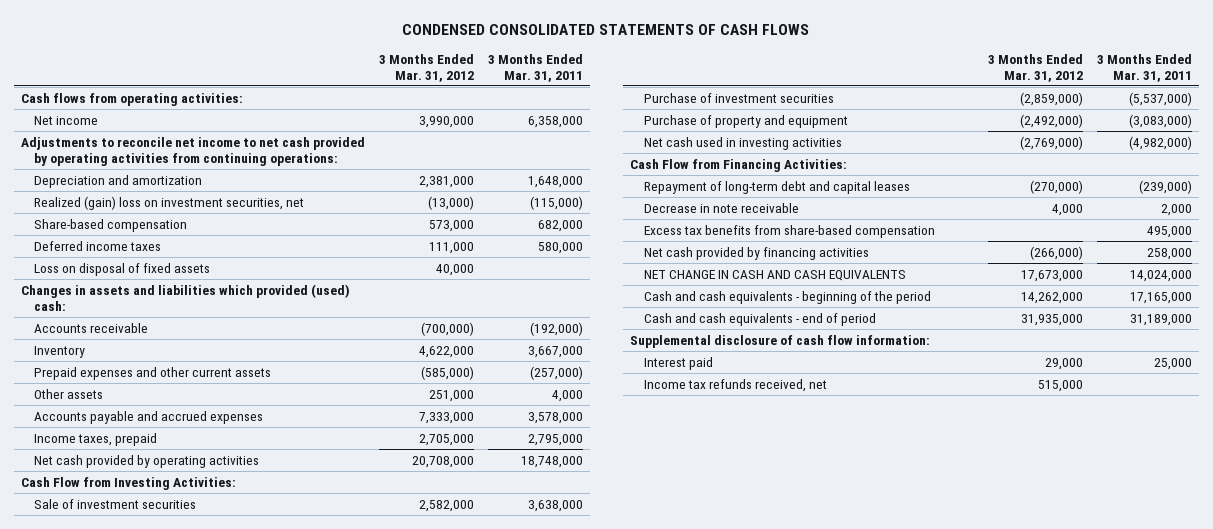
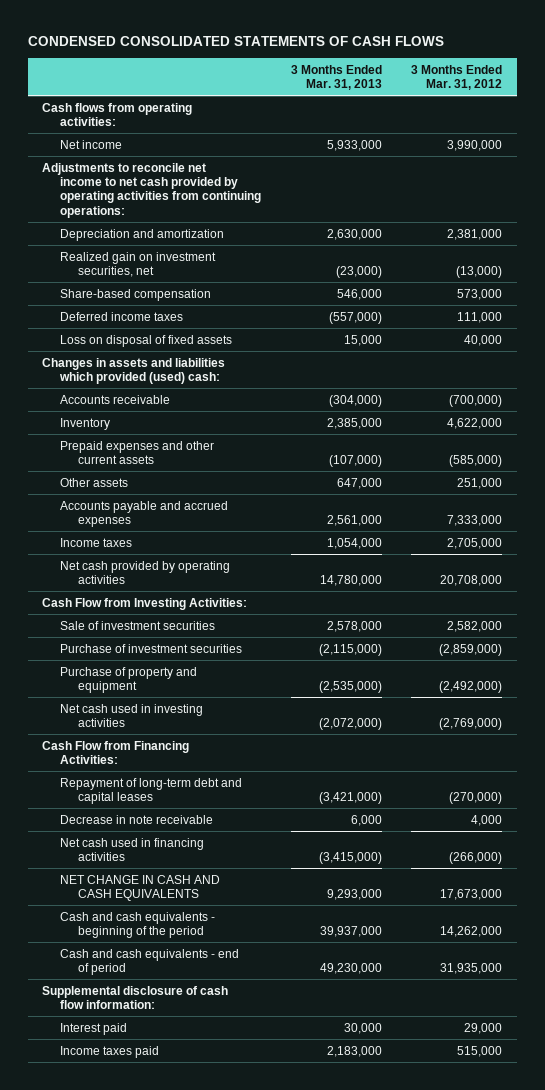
- | 3 Months Ended Mar. 31, 2012 | 3 Months Ended Mar. 31, 2011
+ | 3 Months Ended Mar. 31, 2013 | 3 Months Ended Mar. 31, 2012
- Realized (gain) loss on investment securities, net | (13,000) | (115,000)
+ Realized gain on investment securities, net | (23,000) | (13,000)
- Income taxes, prepaid | 2,705,000 | 2,795,000
+ Income taxes | 1,054,000 | 2,705,000
- Excess tax benefits from share-based compensation | | 495,000
- Net cash provided by financing activities | (266,000) | 258,000
+ Net cash used in financing activities | (3,415,000) | (266,000)
- Income tax refunds received, net | 515,000 |
+ Income taxes paid | 2,183,000 | 515,000

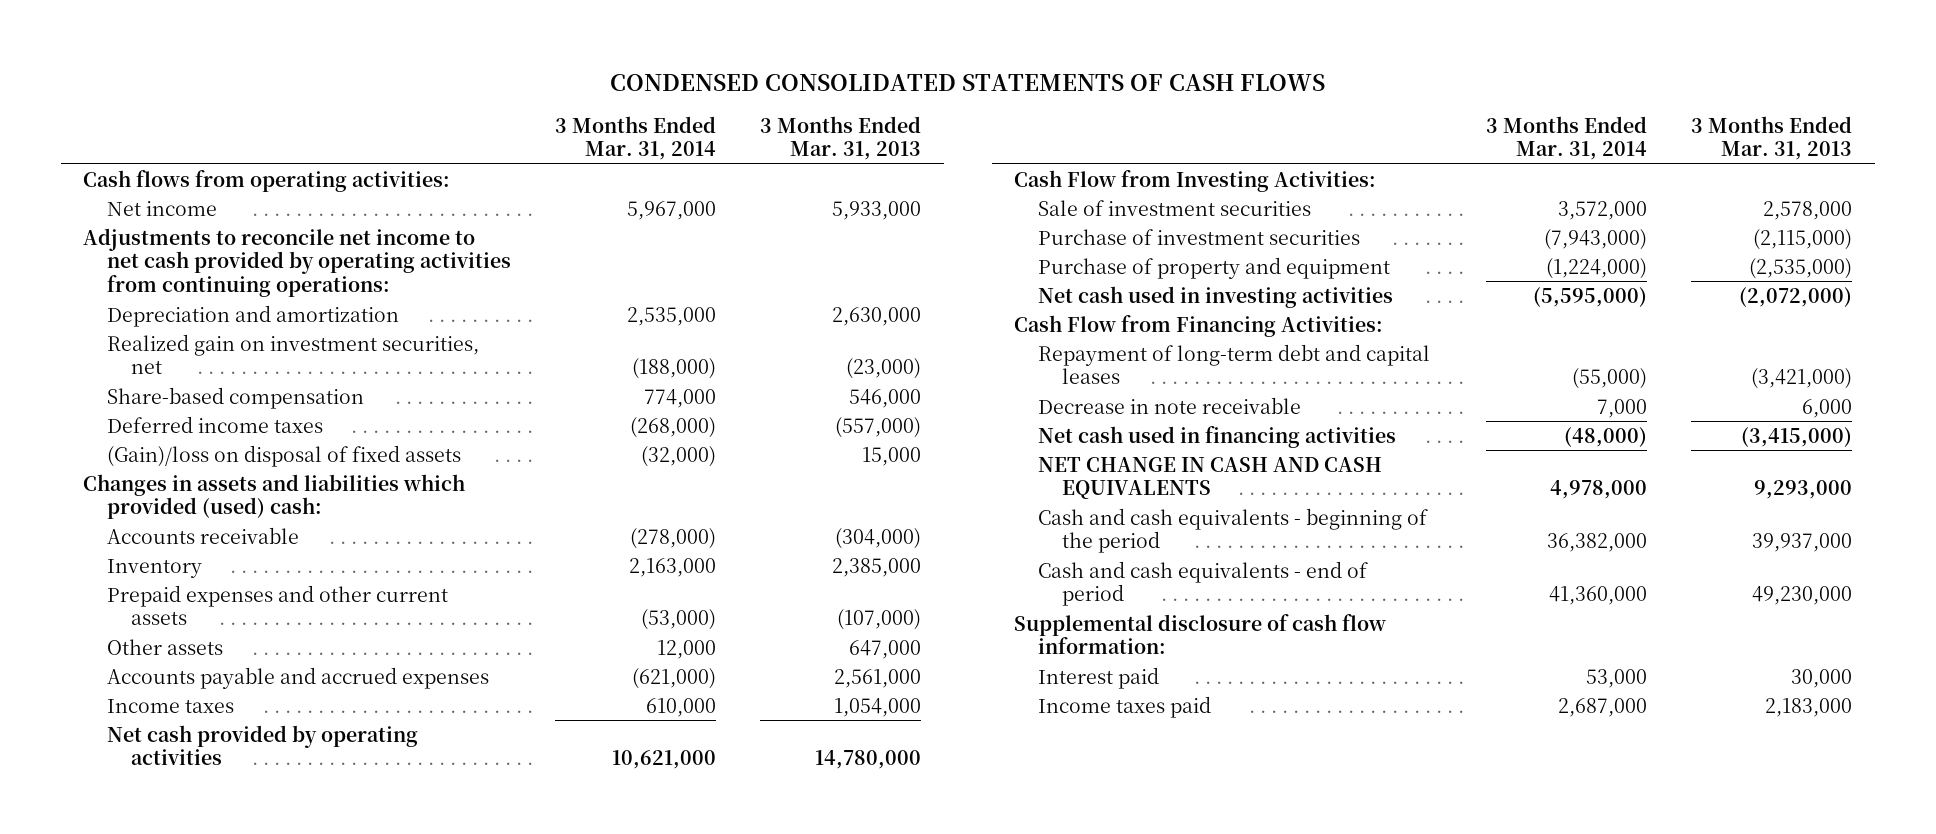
- | 3 Months Ended Mar. 31, 2013 | 3 Months Ended Mar. 31, 2012
+ | 3 Months Ended Mar. 31, 2014 | 3 Months Ended Mar. 31, 2013
- Loss on disposal of fixed assets | 15,000 | 40,000
+ (Gain)/loss on disposal of fixed assets | (32,000) | 15,000

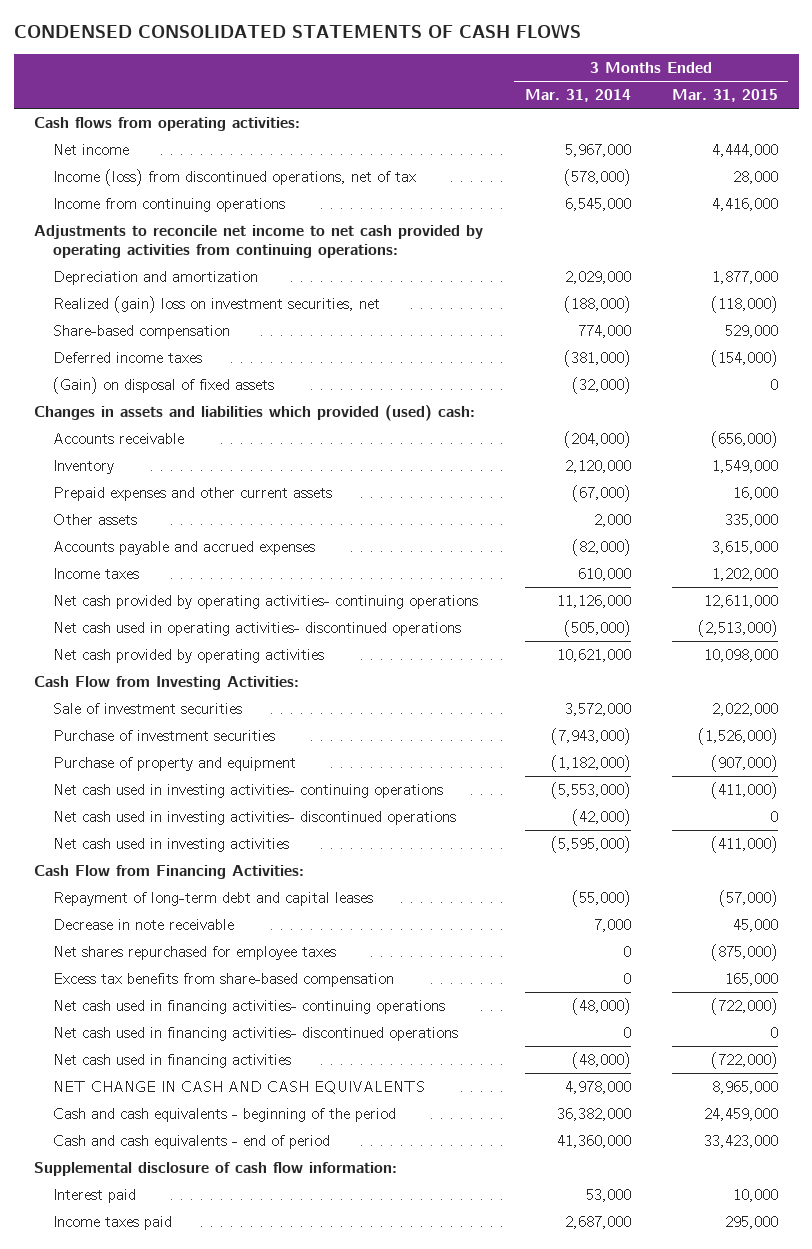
- | 3 Months Ended Mar. 31, 2014 | 3 Months Ended Mar. 31, 2013
+ | 3 Months Ended Mar. 31, 2014 | 3 Months Ended Mar. 31, 2015
+ Income (loss) from discontinued operations, net of tax | (578,000) | 28,000
+ Income from continuing operations | 6,545,000 | 4,416,000
- Depreciation and amortization | 2,535,000 | 2,630,000
- Realized gain on investment securities, net | (188,000) | (23,000)
+ Depreciation and amortization | 2,029,000 | 1,877,000
+ Realized (gain) loss on investment securities, net | (188,000) | (118,000)
- Deferred income taxes | (268,000) | (557,000)
- (Gain)/loss on disposal of fixed assets | (32,000) | 15,000
+ Deferred income taxes | (381,000) | (154,000)
+ (Gain) on disposal of fixed assets | (32,000) | 0
- Accounts receivable | (278,000) | (304,000)
- Inventory | 2,163,000 | 2,385,000
- Prepaid expenses and other current assets | (53,000) | (107,000)
- Other assets | 12,000 | 647,000
- Accounts payable and accrued expenses | (621,000) | 2,561,000
+ Accounts receivable | (204,000) | (656,000)
+ Inventory | 2,120,000 | 1,549,000
+ Prepaid expenses and other current assets | (67,000) | 16,000
+ Other assets | 2,000 | 335,000
+ Accounts payable and accrued expenses | (82,000) | 3,615,000
+ Net cash provided by operating activities- continuing operations | 11,126,000 | 12,611,000
+ Net cash used in operating activities- discontinued operations | (505,000) | (2,513,000)
- Purchase of property and equipment | (1,224,000) | (2,535,000)
+ Purchase of property and equipment | (1,182,000) | (907,000)
+ Net cash used in investing activities- continuing operations | (5,553,000) | (411,000)
+ Net cash used in investing activities- discontinued operations | (42,000) | 0
+ Net shares repurchased for employee taxes | 0 | (875,000)
+ Excess tax benefits from share-based compensation | 0 | 165,000
+ Net cash used in financing activities- continuing operations | (48,000) | (722,000)
+ Net cash used in financing activities- discontinued operations | 0 | 0

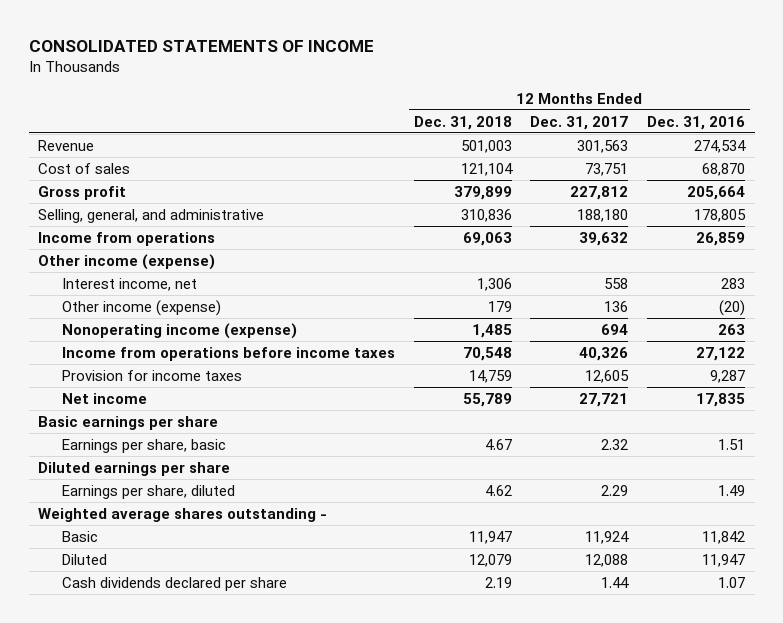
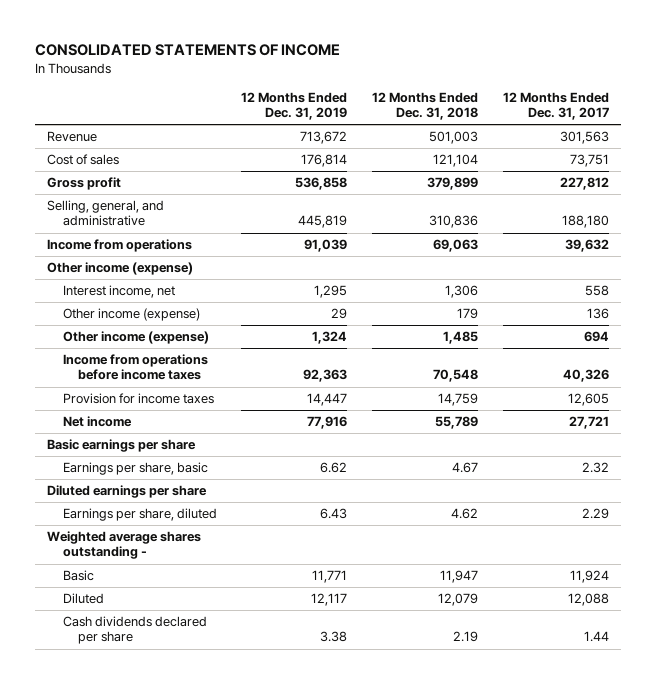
- | 12 Months Ended Dec. 31, 2018 | 12 Months Ended Dec. 31, 2017 | 12 Months Ended Dec. 31, 2016
+ | 12 Months Ended Dec. 31, 2019 | 12 Months Ended Dec. 31, 2018 | 12 Months Ended Dec. 31, 2017
- Nonoperating income (expense) | 1,485 | 694 | 263
+ Other income (expense) | 1,324 | 1,485 | 694

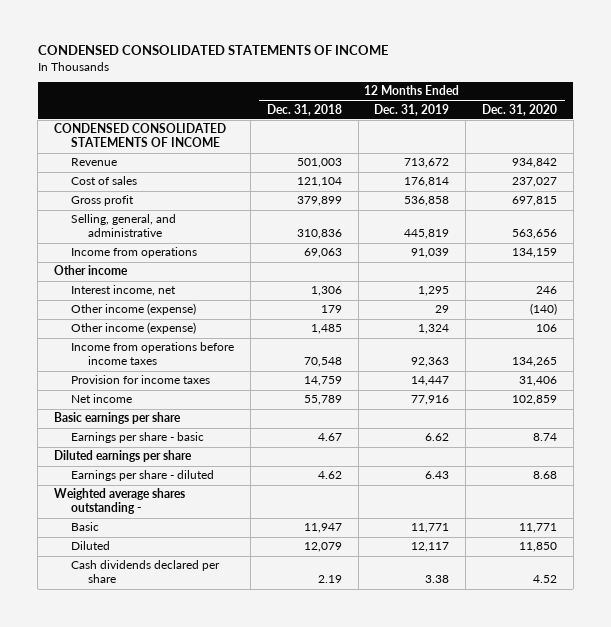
- CONSOLIDATED STATEMENTS OF INCOME
+ CONDENSED CONSOLIDATED STATEMENTS OF INCOME
- | 12 Months Ended Dec. 31, 2019 | 12 Months Ended Dec. 31, 2018 | 12 Months Ended Dec. 31, 2017
+ | 12 Months Ended Dec. 31, 2018 | 12 Months Ended Dec. 31, 2019 | 12 Months Ended Dec. 31, 2020
+ CONDENSED CONSOLIDATED STATEMENTS OF INCOME
- Other income (expense)
+ Other income
- Earnings per share, basic | 6.62 | 4.67 | 2.32
+ Earnings per share - basic | 4.67 | 6.62 | 8.74
- Earnings per share, diluted | 6.43 | 4.62 | 2.29
+ Earnings per share - diluted | 4.62 | 6.43 | 8.68

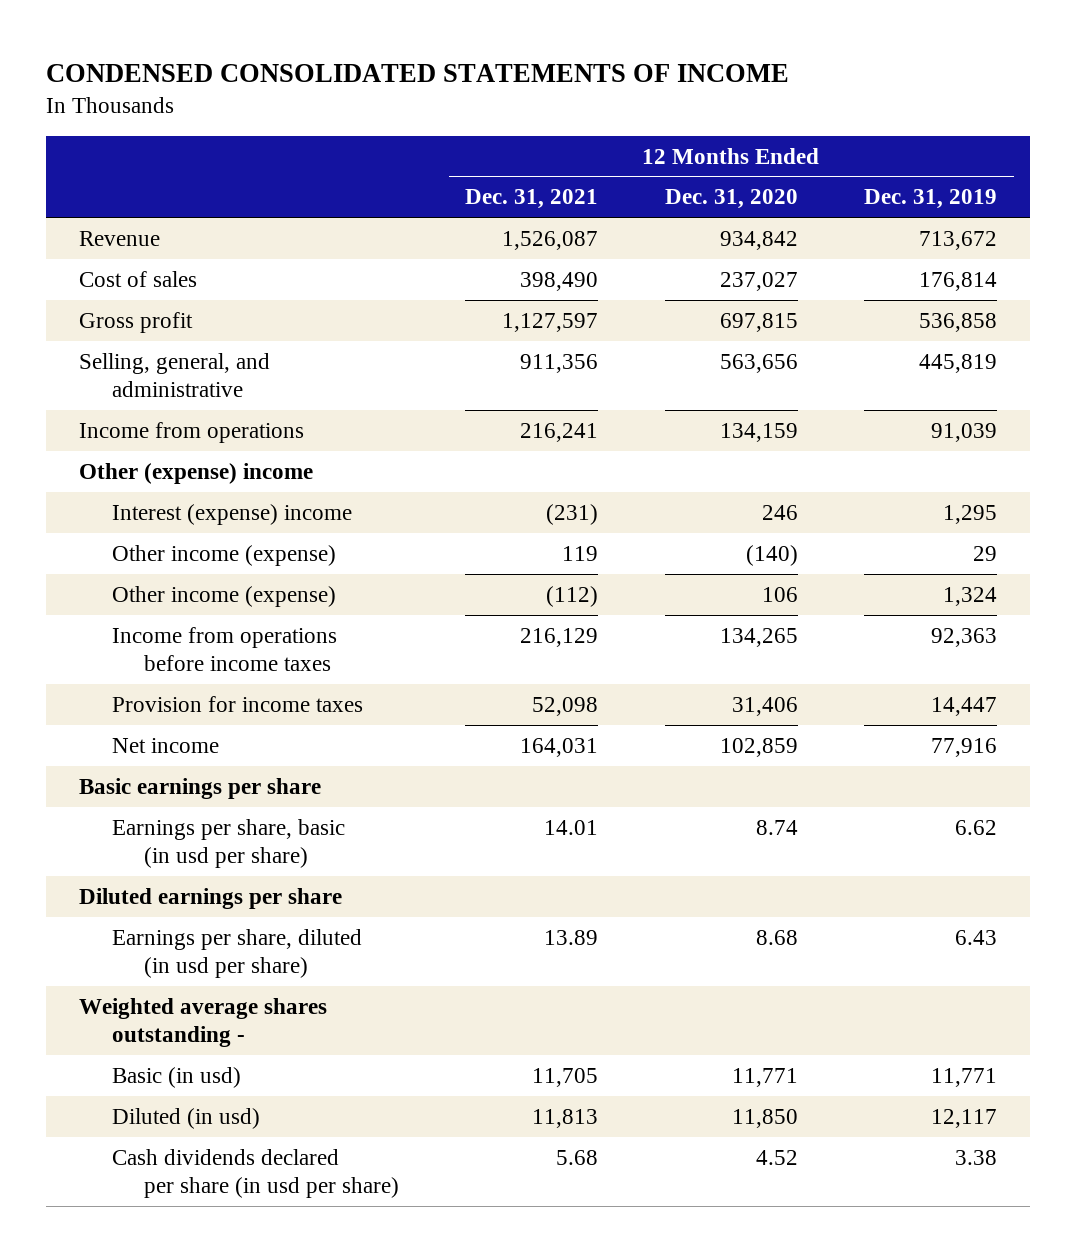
- | 12 Months Ended Dec. 31, 2018 | 12 Months Ended Dec. 31, 2019 | 12 Months Ended Dec. 31, 2020
+ | 12 Months Ended Dec. 31, 2021 | 12 Months Ended Dec. 31, 2020 | 12 Months Ended Dec. 31, 2019
- CONDENSED CONSOLIDATED STATEMENTS OF INCOME
- Other income
- Interest income, net | 1,306 | 1,295 | 246
+ Other (expense) income
+ Interest (expense) income | (231) | 246 | 1,295
- Earnings per share - basic | 4.67 | 6.62 | 8.74
+ Earnings per share, basic (in usd per share) | 14.01 | 8.74 | 6.62
- Earnings per share - diluted | 4.62 | 6.43 | 8.68
+ Earnings per share, diluted (in usd per share) | 13.89 | 8.68 | 6.43
- Basic | 11,947 | 11,771 | 11,771
- Diluted | 12,079 | 12,117 | 11,850
- Cash dividends declared per share | 2.19 | 3.38 | 4.52
+ Basic (in usd) | 11,705 | 11,771 | 11,771
+ Diluted (in usd) | 11,813 | 11,850 | 12,117
+ Cash dividends declared per share (in usd per share) | 5.68 | 4.52 | 3.38

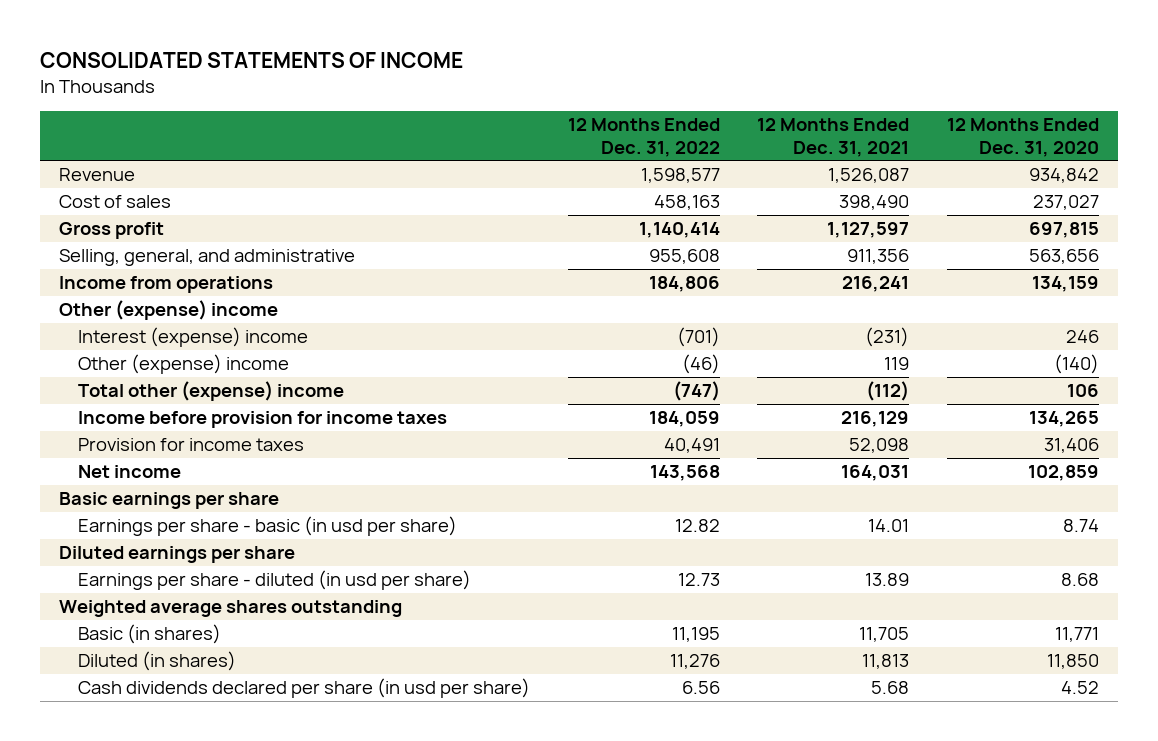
- CONDENSED CONSOLIDATED STATEMENTS OF INCOME
+ CONSOLIDATED STATEMENTS OF INCOME
- | 12 Months Ended Dec. 31, 2021 | 12 Months Ended Dec. 31, 2020 | 12 Months Ended Dec. 31, 2019
+ | 12 Months Ended Dec. 31, 2022 | 12 Months Ended Dec. 31, 2021 | 12 Months Ended Dec. 31, 2020
- Other income (expense) | 119 | (140) | 29
- Other income (expense) | (112) | 106 | 1,324
- Income from operations before income taxes | 216,129 | 134,265 | 92,363
+ Other (expense) income | (46) | 119 | (140)
+ Total other (expense) income | (747) | (112) | 106
+ Income before provision for income taxes | 184,059 | 216,129 | 134,265
- Earnings per share, basic (in usd per share) | 14.01 | 8.74 | 6.62
+ Earnings per share - basic (in usd per share) | 12.82 | 14.01 | 8.74
- Earnings per share, diluted (in usd per share) | 13.89 | 8.68 | 6.43
- Weighted average shares outstanding -
- Basic (in usd) | 11,705 | 11,771 | 11,771
- Diluted (in usd) | 11,813 | 11,850 | 12,117
+ Earnings per share - diluted (in usd per share) | 12.73 | 13.89 | 8.68
+ Weighted average shares outstanding
+ Basic (in shares) | 11,195 | 11,705 | 11,771
+ Diluted (in shares) | 11,276 | 11,813 | 11,850

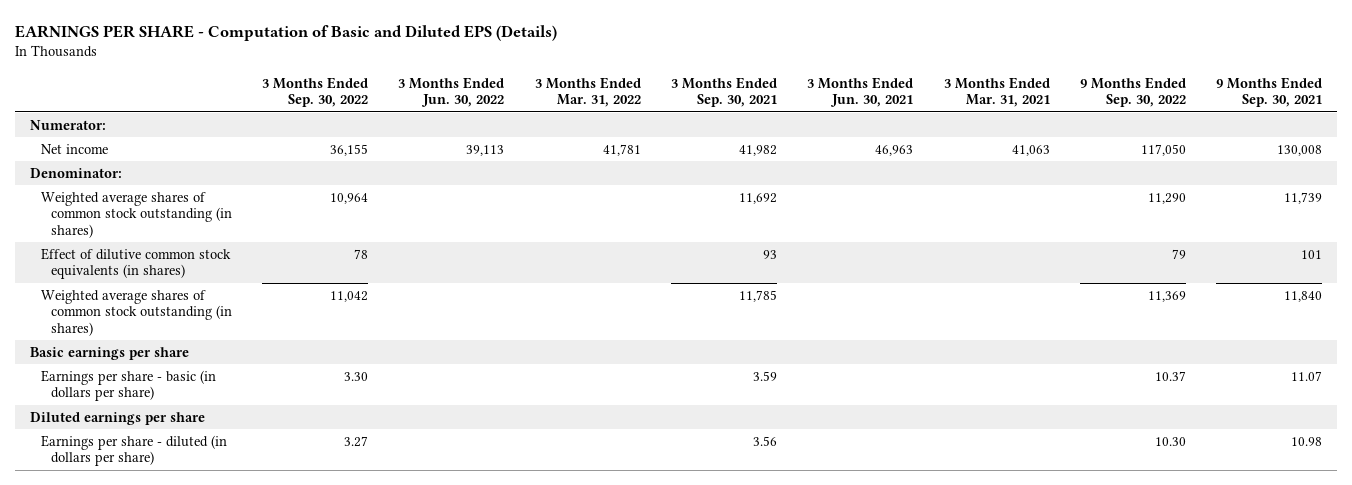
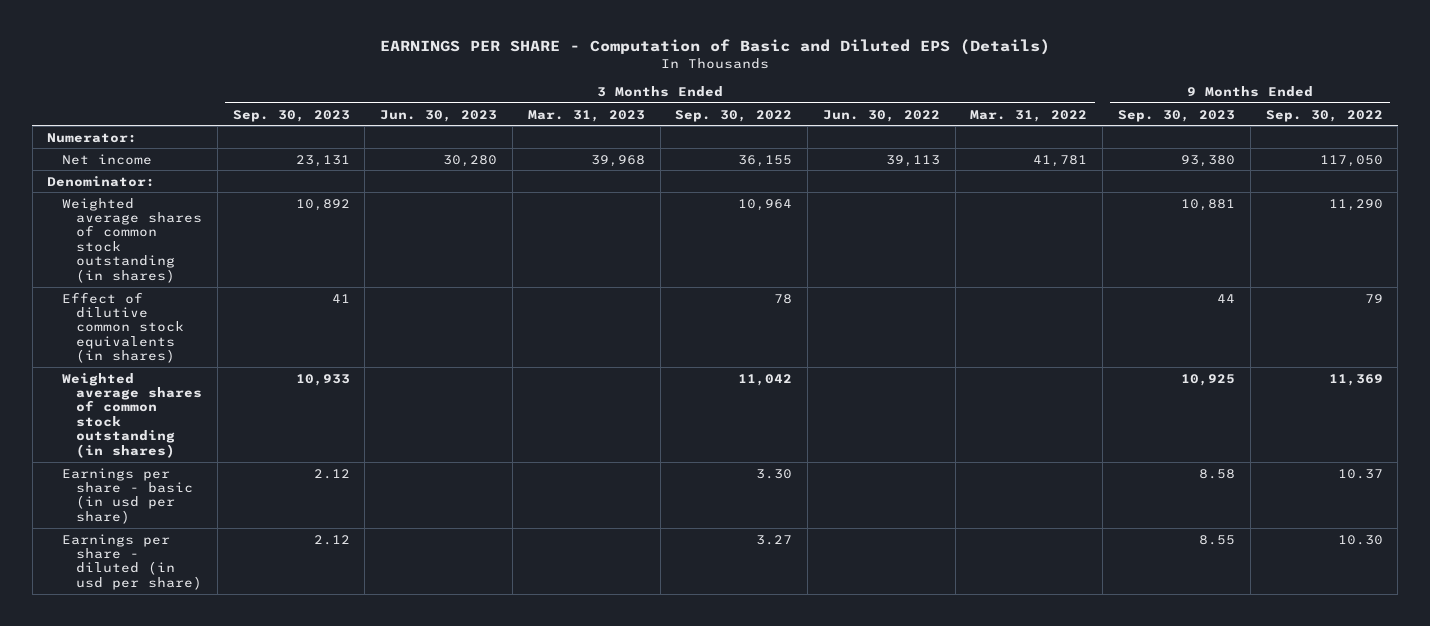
- | 3 Months Ended Sep. 30, 2022 | 3 Months Ended Jun. 30, 2022 | 3 Months Ended Mar. 31, 2022 | 3 Months Ended Sep. 30, 2021 | 3 Months Ended Jun. 30, 2021 | 3 Months Ended Mar. 31, 2021 | 9 Months Ended Sep. 30, 2022 | 9 Months Ended Sep. 30, 2021
+ | 3 Months Ended Sep. 30, 2023 | 3 Months Ended Jun. 30, 2023 | 3 Months Ended Mar. 31, 2023 | 3 Months Ended Sep. 30, 2022 | 3 Months Ended Jun. 30, 2022 | 3 Months Ended Mar. 31, 2022 | 9 Months Ended Sep. 30, 2023 | 9 Months Ended Sep. 30, 2022
- Basic earnings per share
- Earnings per share - basic (in dollars per share) | 3.30 | | | 3.59 | | | 10.37 | 11.07
- Diluted earnings per share
- Earnings per share - diluted (in dollars per share) | 3.27 | | | 3.56 | | | 10.30 | 10.98
+ Earnings per share - basic (in usd per share) | 2.12 | | | 3.30 | | | 8.58 | 10.37
+ Earnings per share - diluted (in usd per share) | 2.12 | | | 3.27 | | | 8.55 | 10.30

